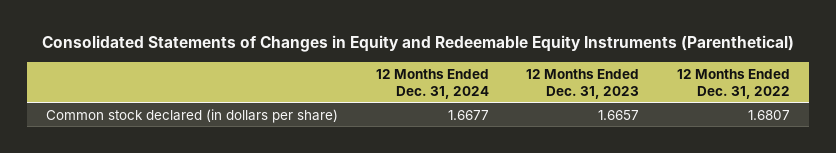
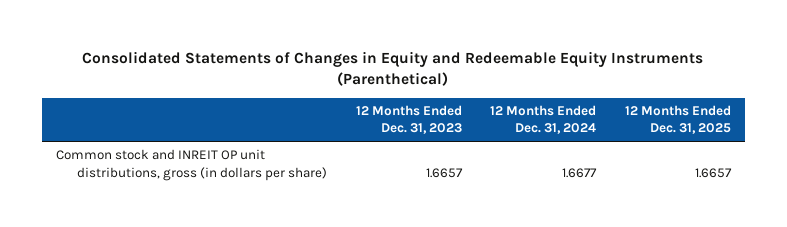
- | 12 Months Ended Dec. 31, 2024 | 12 Months Ended Dec. 31, 2023 | 12 Months Ended Dec. 31, 2022
+ | 12 Months Ended Dec. 31, 2023 | 12 Months Ended Dec. 31, 2024 | 12 Months Ended Dec. 31, 2025
- Common stock declared (in dollars per share) | 1.6677 | 1.6657 | 1.6807
+ Common stock and INREIT OP unit distributions, gross (in dollars per share) | 1.6657 | 1.6677 | 1.6657

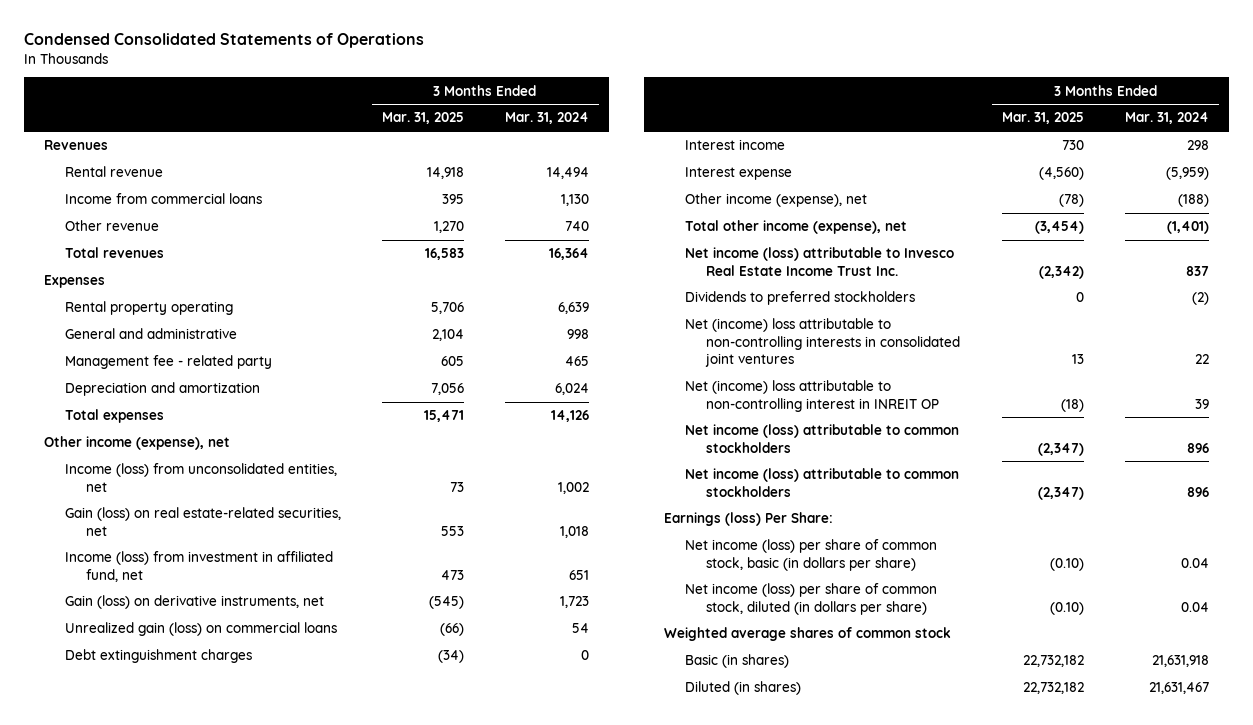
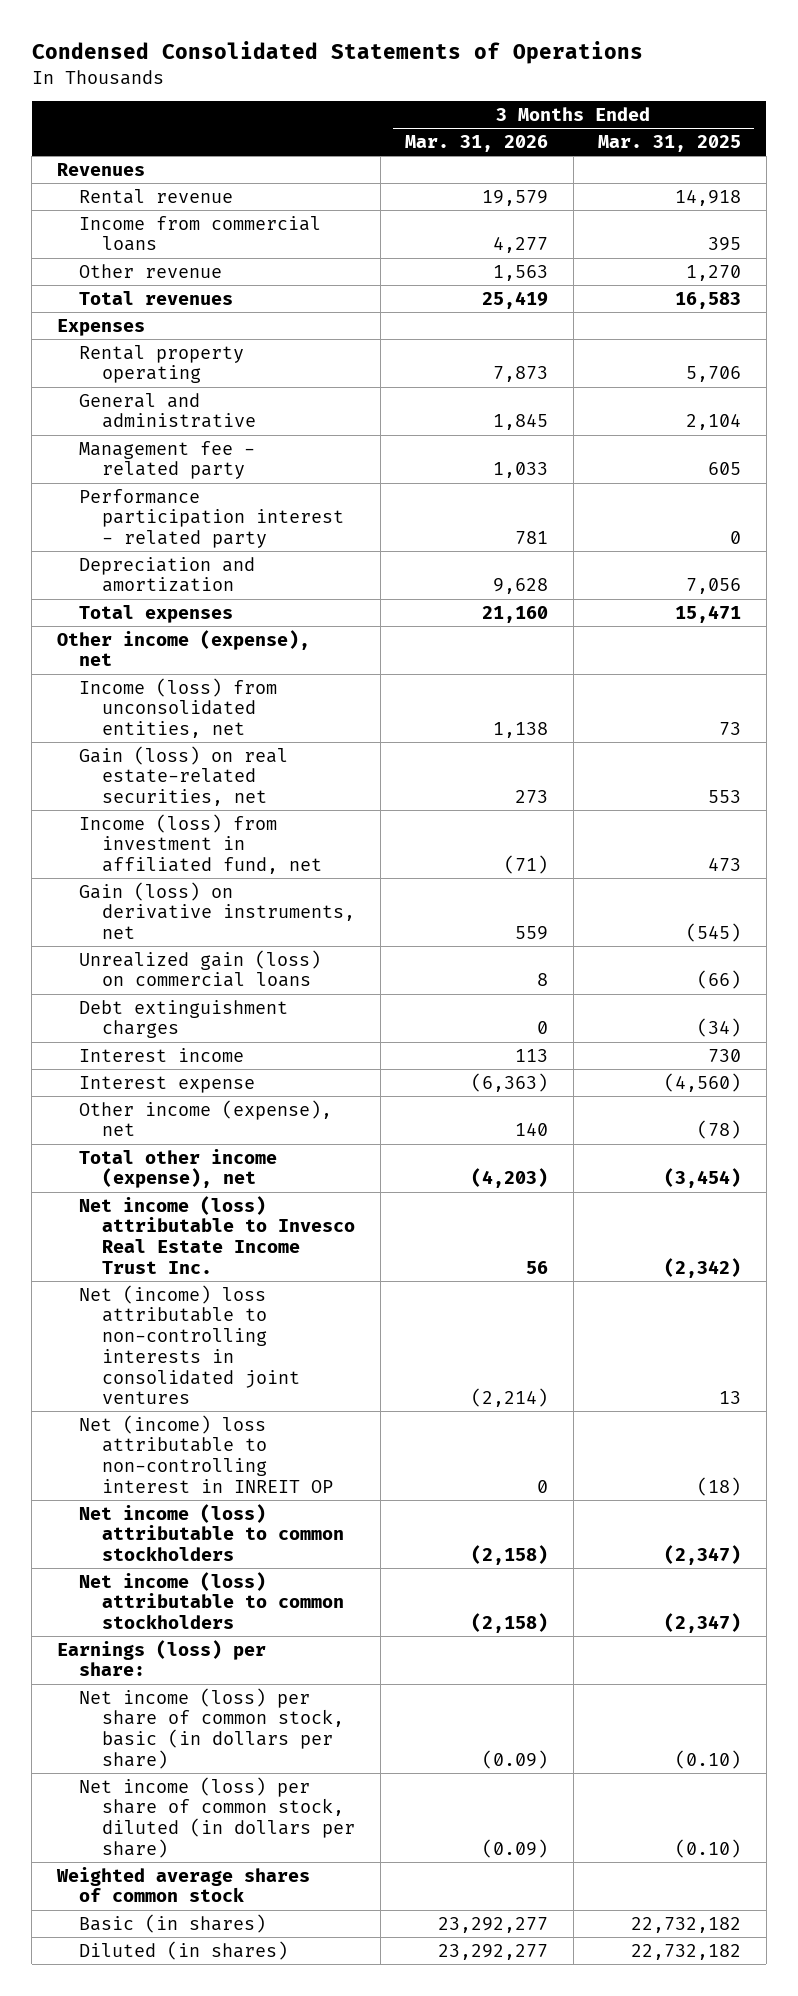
- | 3 Months Ended Mar. 31, 2025 | 3 Months Ended Mar. 31, 2024
+ | 3 Months Ended Mar. 31, 2026 | 3 Months Ended Mar. 31, 2025
+ Performance participation interest - related party | 781 | 0
- Dividends to preferred stockholders | 0 | (2)
- Earnings (loss) Per Share:
+ Earnings (loss) per share:

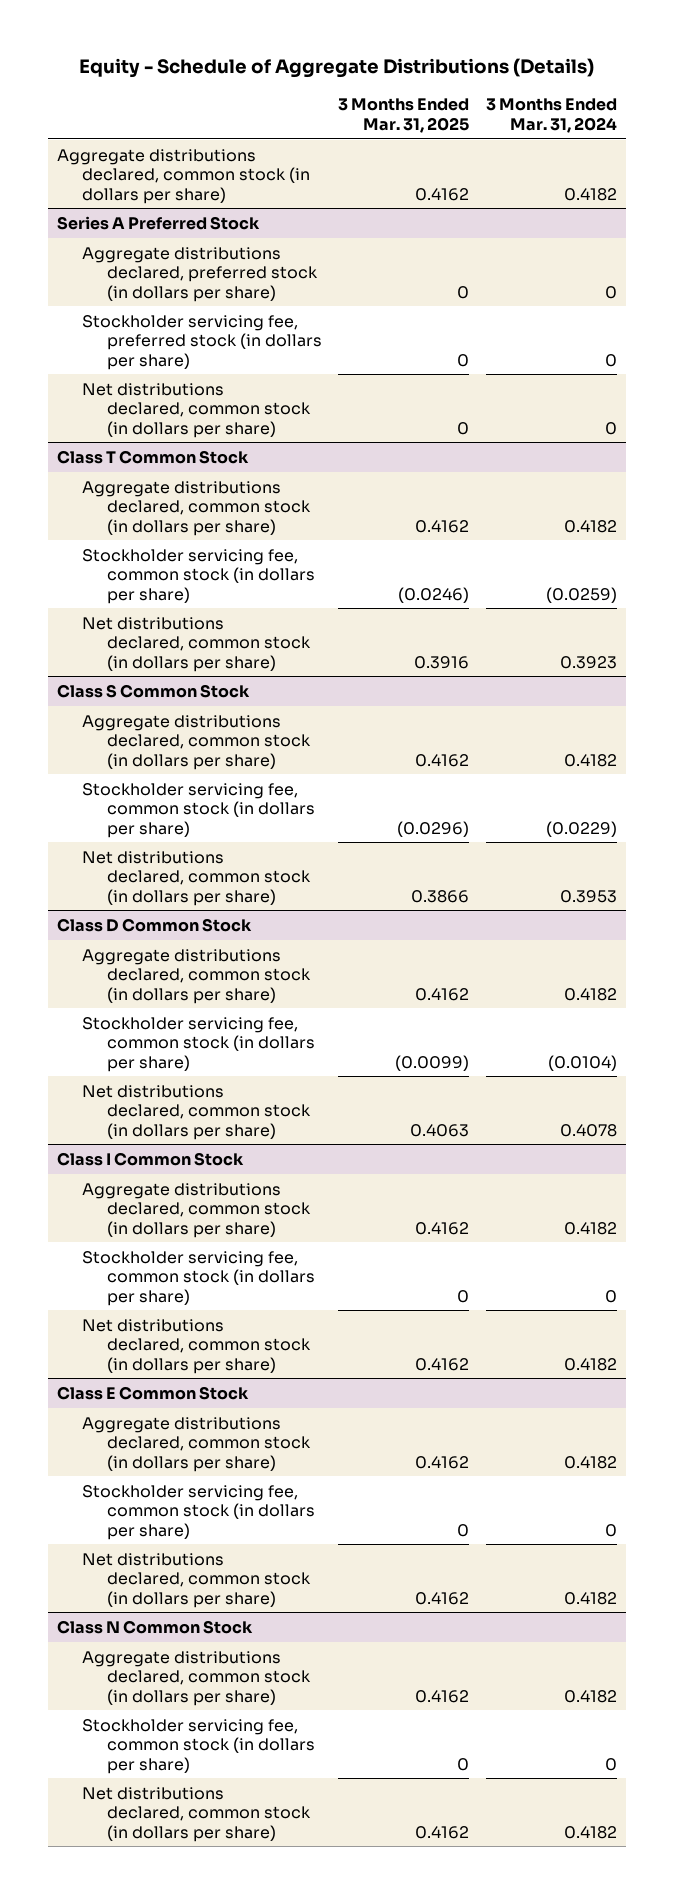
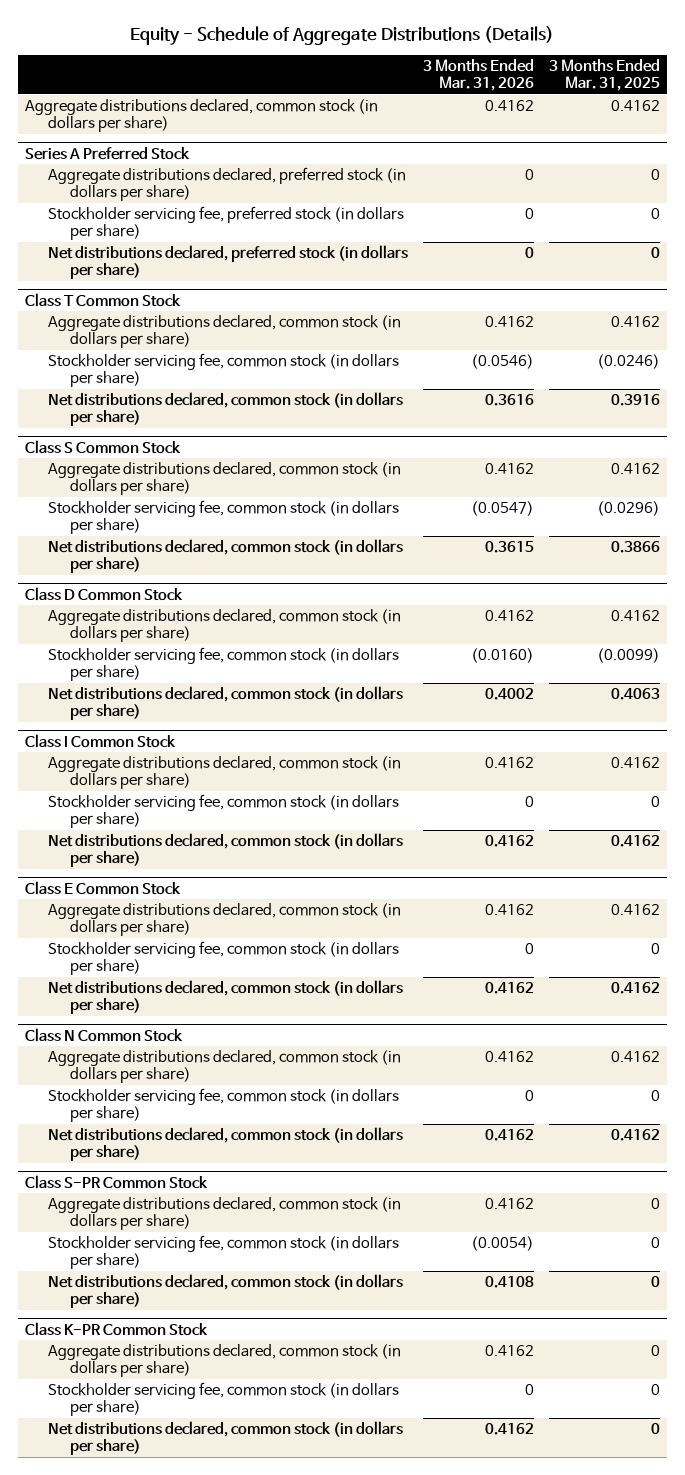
- | 3 Months Ended Mar. 31, 2025 | 3 Months Ended Mar. 31, 2024
+ | 3 Months Ended Mar. 31, 2026 | 3 Months Ended Mar. 31, 2025
@ Series A Preferred Stock
- Net distributions declared, common stock (in dollars per share) | 0 | 0
+ Net distributions declared, preferred stock (in dollars per share) | 0 | 0
+ Class S-PR Common Stock
+ Aggregate distributions declared, common stock (in dollars per share) | 0.4162 | 0
+ Stockholder servicing fee, common stock (in dollars per share) | (0.0054) | 0
+ Net distributions declared, common stock (in dollars per share) | 0.4108 | 0
+ Class K-PR Common Stock
+ Aggregate distributions declared, common stock (in dollars per share) | 0.4162 | 0
+ Stockholder servicing fee, common stock (in dollars per share) | 0 | 0
+ Net distributions declared, common stock (in dollars per share) | 0.4162 | 0

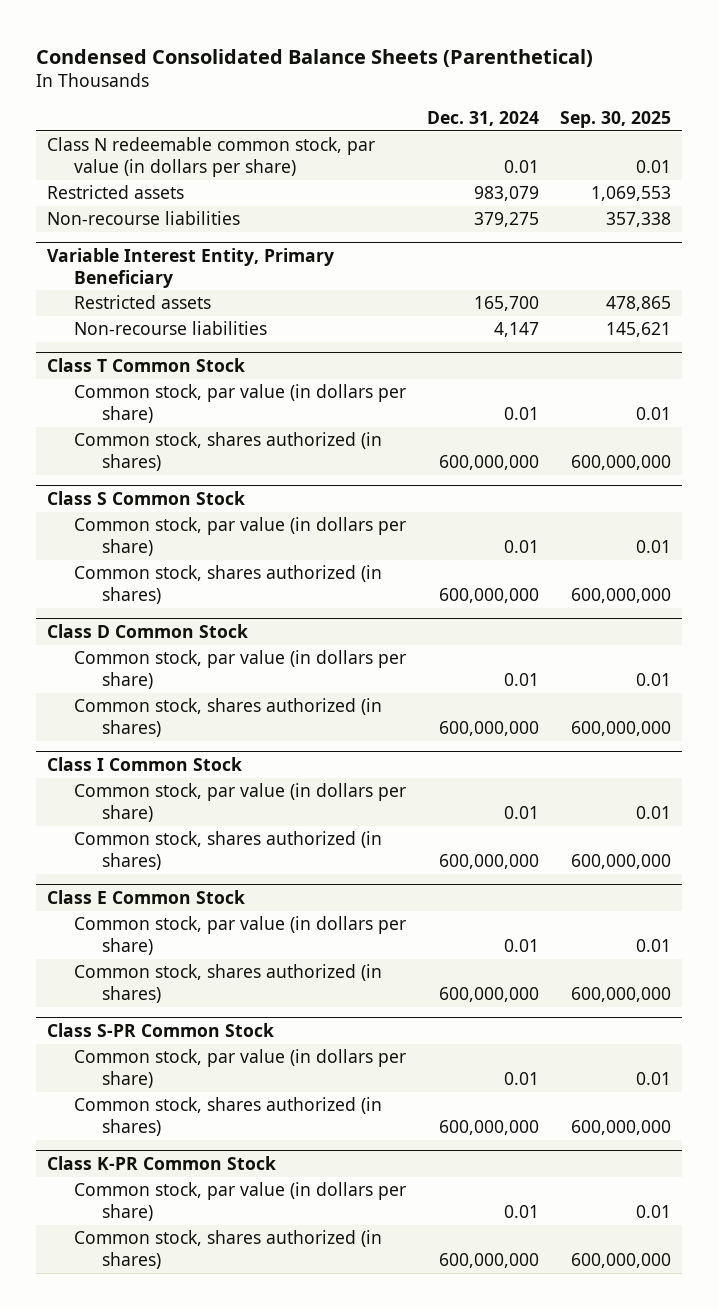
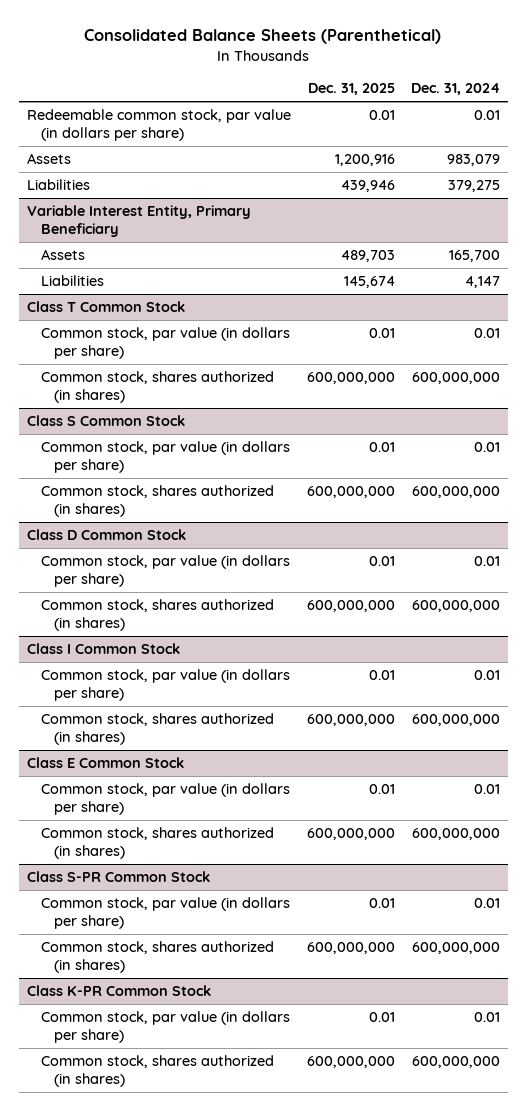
- Condensed Consolidated Balance Sheets (Parenthetical)
+ Consolidated Balance Sheets (Parenthetical)
- | Dec. 31, 2024 | Sep. 30, 2025
+ | Dec. 31, 2025 | Dec. 31, 2024
- Class N redeemable common stock, par value (in dollars per share) | 0.01 | 0.01
- Restricted assets | 983,079 | 1,069,553
- Non-recourse liabilities | 379,275 | 357,338
+ Redeemable common stock, par value (in dollars per share) | 0.01 | 0.01
+ Assets | 1,200,916 | 983,079
+ Liabilities | 439,946 | 379,275
@ Variable Interest Entity, Primary Beneficiary
- Restricted assets | 165,700 | 478,865
- Non-recourse liabilities | 4,147 | 145,621
+ Assets | 489,703 | 165,700
+ Liabilities | 145,674 | 4,147

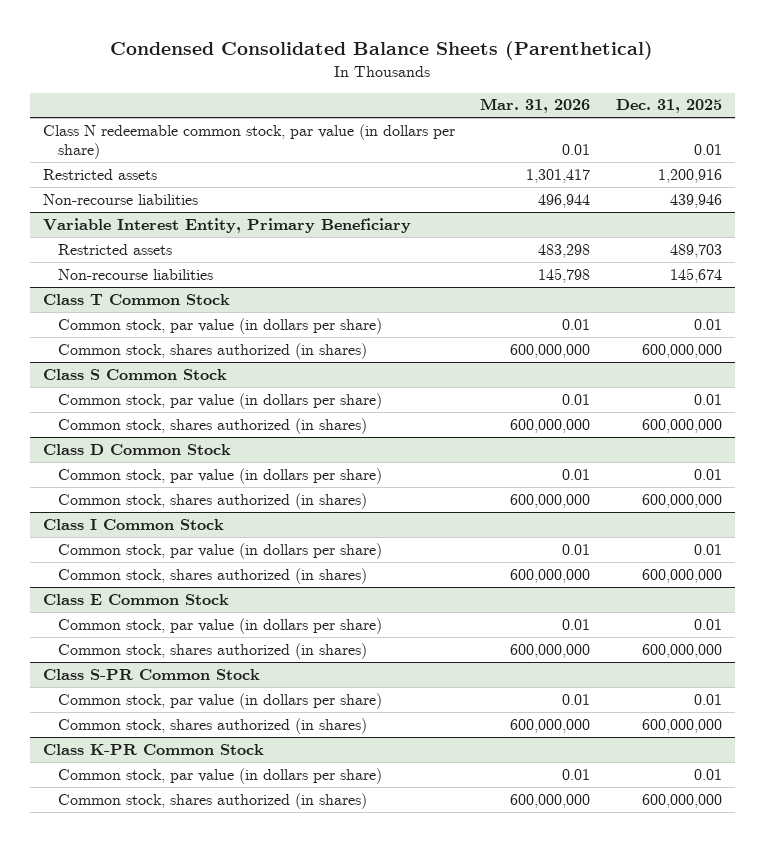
- Consolidated Balance Sheets (Parenthetical)
+ Condensed Consolidated Balance Sheets (Parenthetical)
- | Dec. 31, 2025 | Dec. 31, 2024
+ | Mar. 31, 2026 | Dec. 31, 2025
- Redeemable common stock, par value (in dollars per share) | 0.01 | 0.01
- Assets | 1,200,916 | 983,079
- Liabilities | 439,946 | 379,275
+ Class N redeemable common stock, par value (in dollars per share) | 0.01 | 0.01
+ Restricted assets | 1,301,417 | 1,200,916
+ Non-recourse liabilities | 496,944 | 439,946
@ Variable Interest Entity, Primary Beneficiary
- Assets | 489,703 | 165,700
- Liabilities | 145,674 | 4,147
+ Restricted assets | 483,298 | 489,703
+ Non-recourse liabilities | 145,798 | 145,674

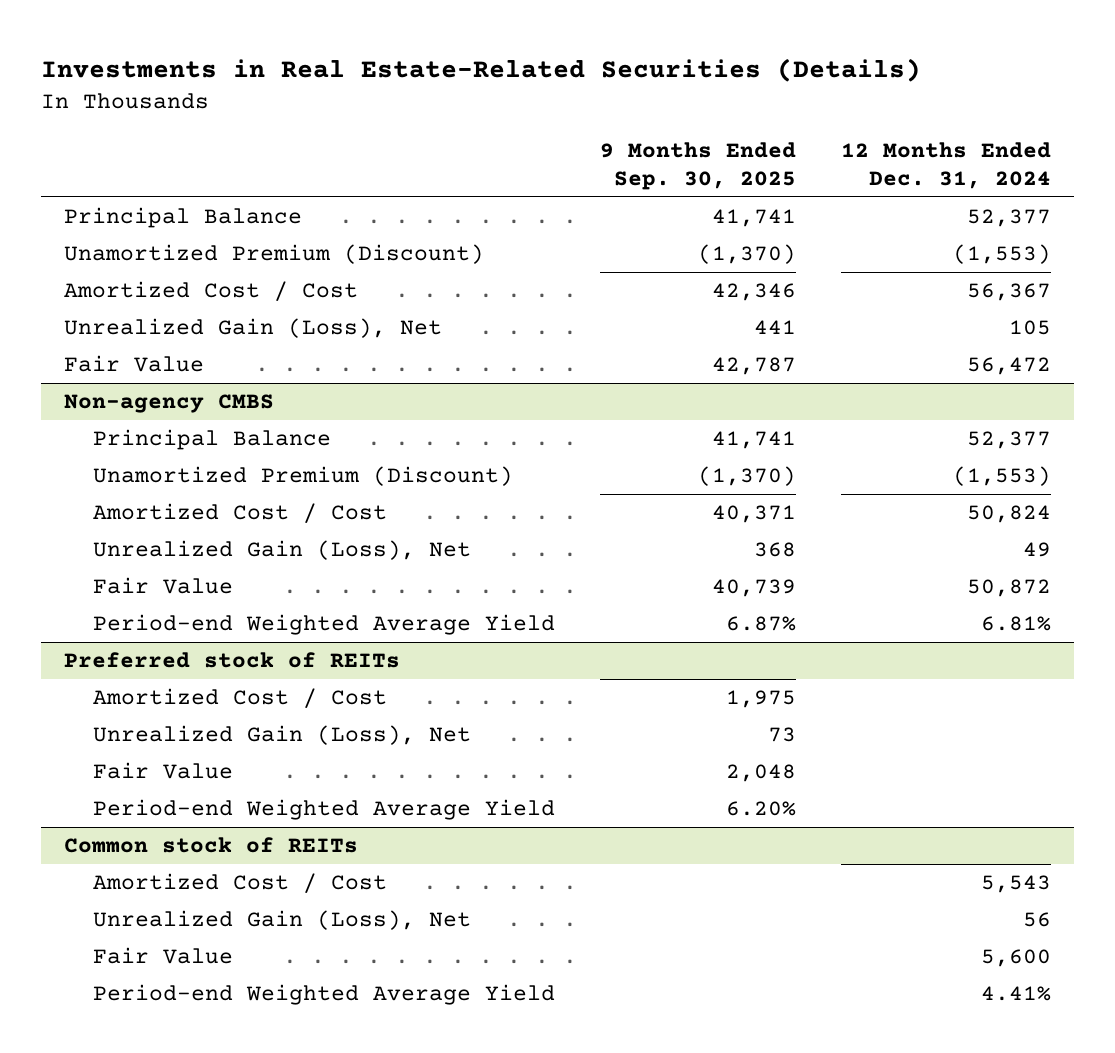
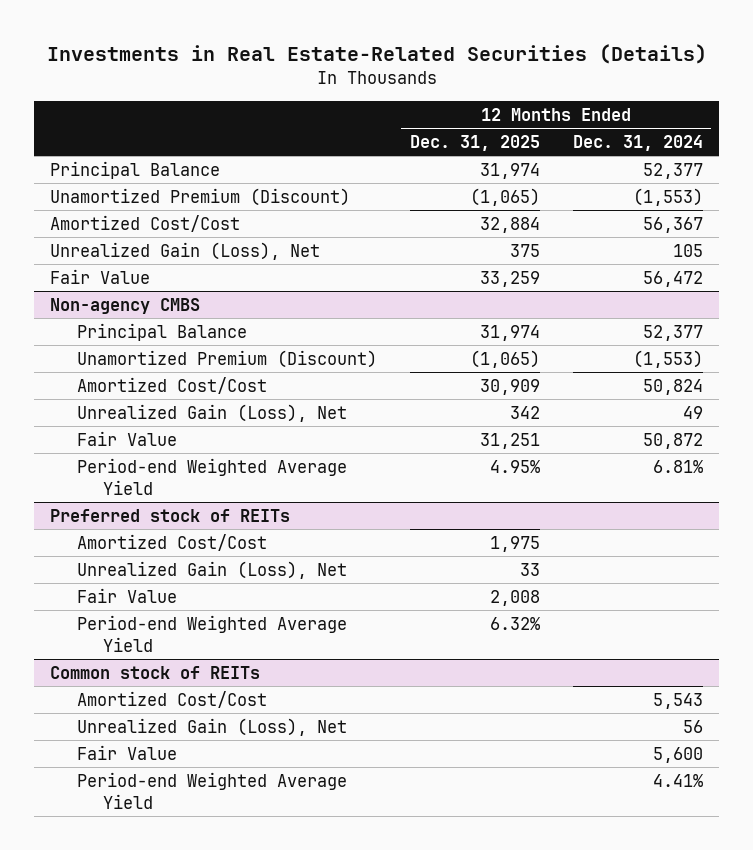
- | 9 Months Ended Sep. 30, 2025 | 12 Months Ended Dec. 31, 2024
+ | 12 Months Ended Dec. 31, 2025 | 12 Months Ended Dec. 31, 2024
- Amortized Cost / Cost | 42,346 | 56,367
+ Amortized Cost/Cost | 32,884 | 56,367
@ Non-agency CMBS
- Amortized Cost / Cost | 40,371 | 50,824
+ Amortized Cost/Cost | 30,909 | 50,824
@ Preferred stock of REITs
- Amortized Cost / Cost | 1,975 |
+ Amortized Cost/Cost | 1,975 |
@ Common stock of REITs
- Amortized Cost / Cost | | 5,543
+ Amortized Cost/Cost | | 5,543

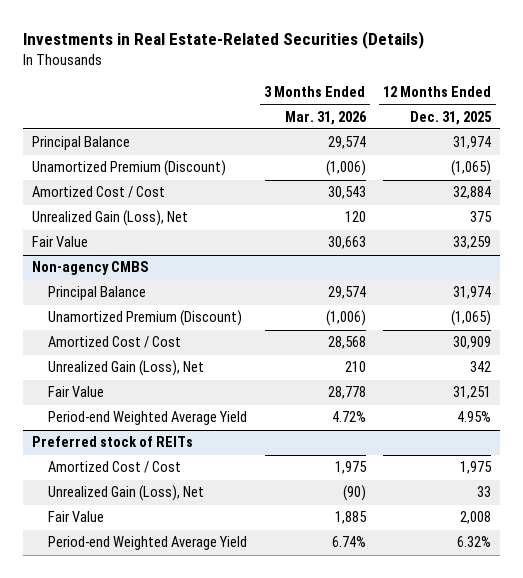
- | 12 Months Ended Dec. 31, 2025 | 12 Months Ended Dec. 31, 2024
+ | 3 Months Ended Mar. 31, 2026 | 12 Months Ended Dec. 31, 2025
- Amortized Cost/Cost | 32,884 | 56,367
+ Amortized Cost / Cost | 30,543 | 32,884
@ Non-agency CMBS
- Amortized Cost/Cost | 30,909 | 50,824
+ Amortized Cost / Cost | 28,568 | 30,909
@ Preferred stock of REITs
- Amortized Cost/Cost | 1,975 |
+ Amortized Cost / Cost | 1,975 | 1,975
- Common stock of REITs
- Amortized Cost/Cost | | 5,543
- Unrealized Gain (Loss), Net | | 56
- Fair Value | | 5,600
- Period-end Weighted Average Yield | | 4.41%

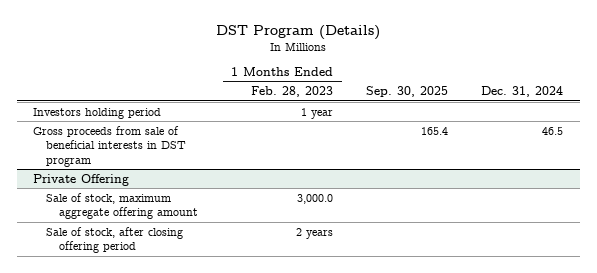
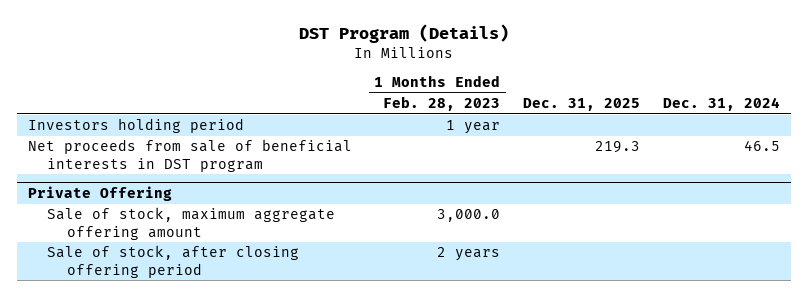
- | 1 Months Ended Feb. 28, 2023 | Sep. 30, 2025 | Dec. 31, 2024
+ | 1 Months Ended Feb. 28, 2023 | Dec. 31, 2025 | Dec. 31, 2024
- Gross proceeds from sale of beneficial interests in DST program | | 165.4 | 46.5
+ Net proceeds from sale of beneficial interests in DST program | | 219.3 | 46.5

